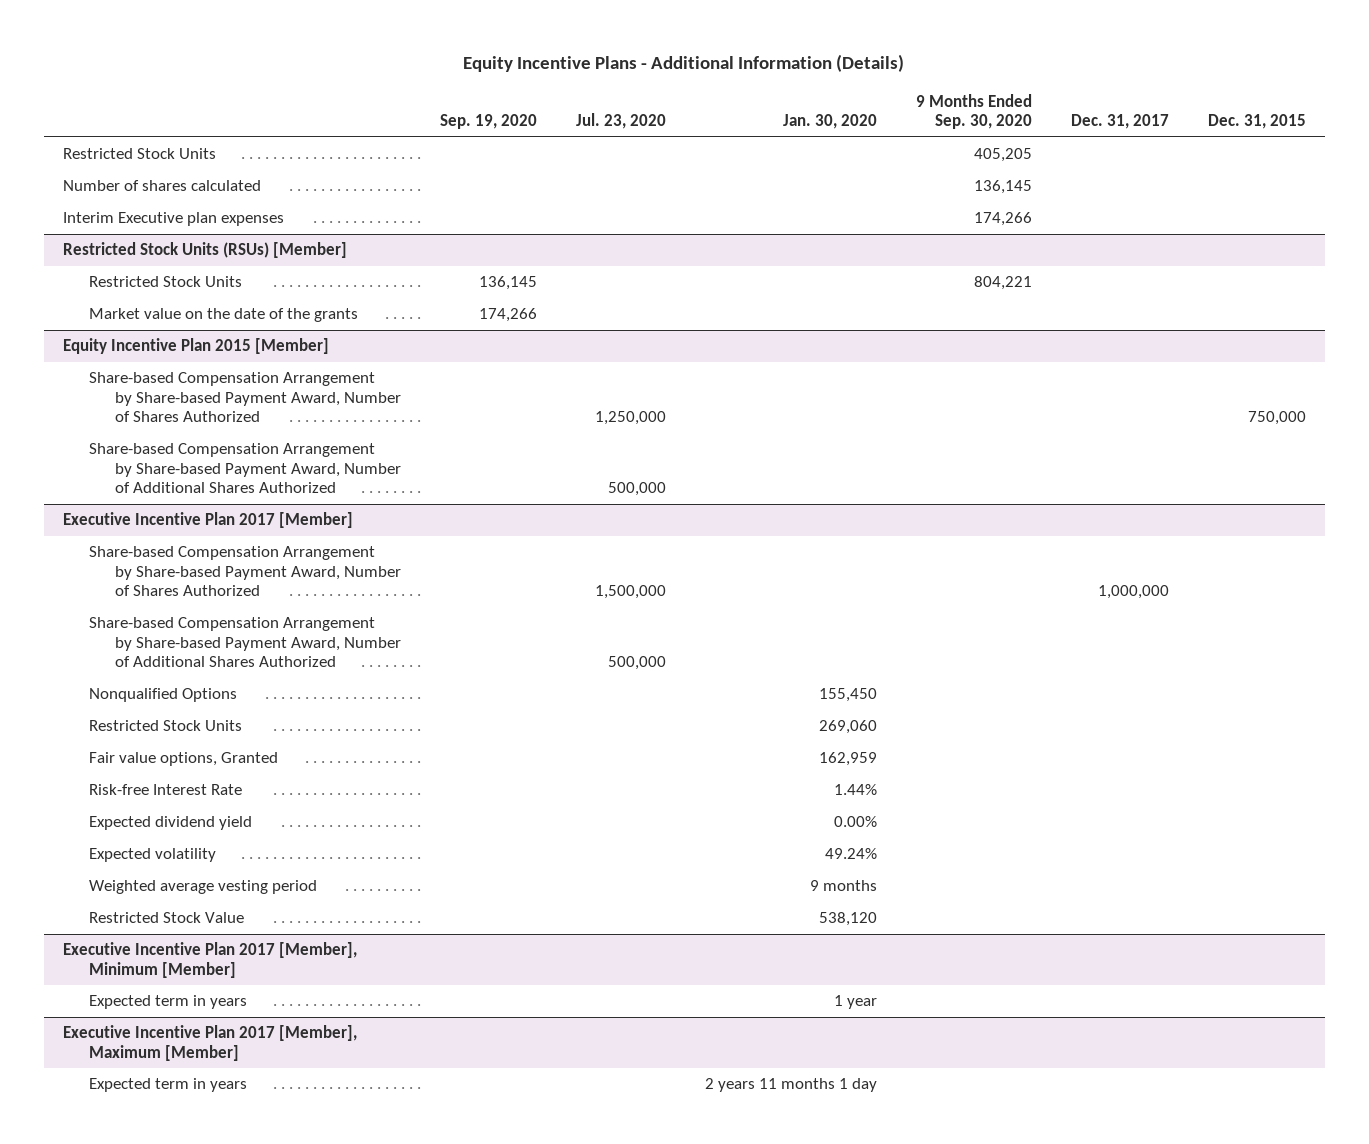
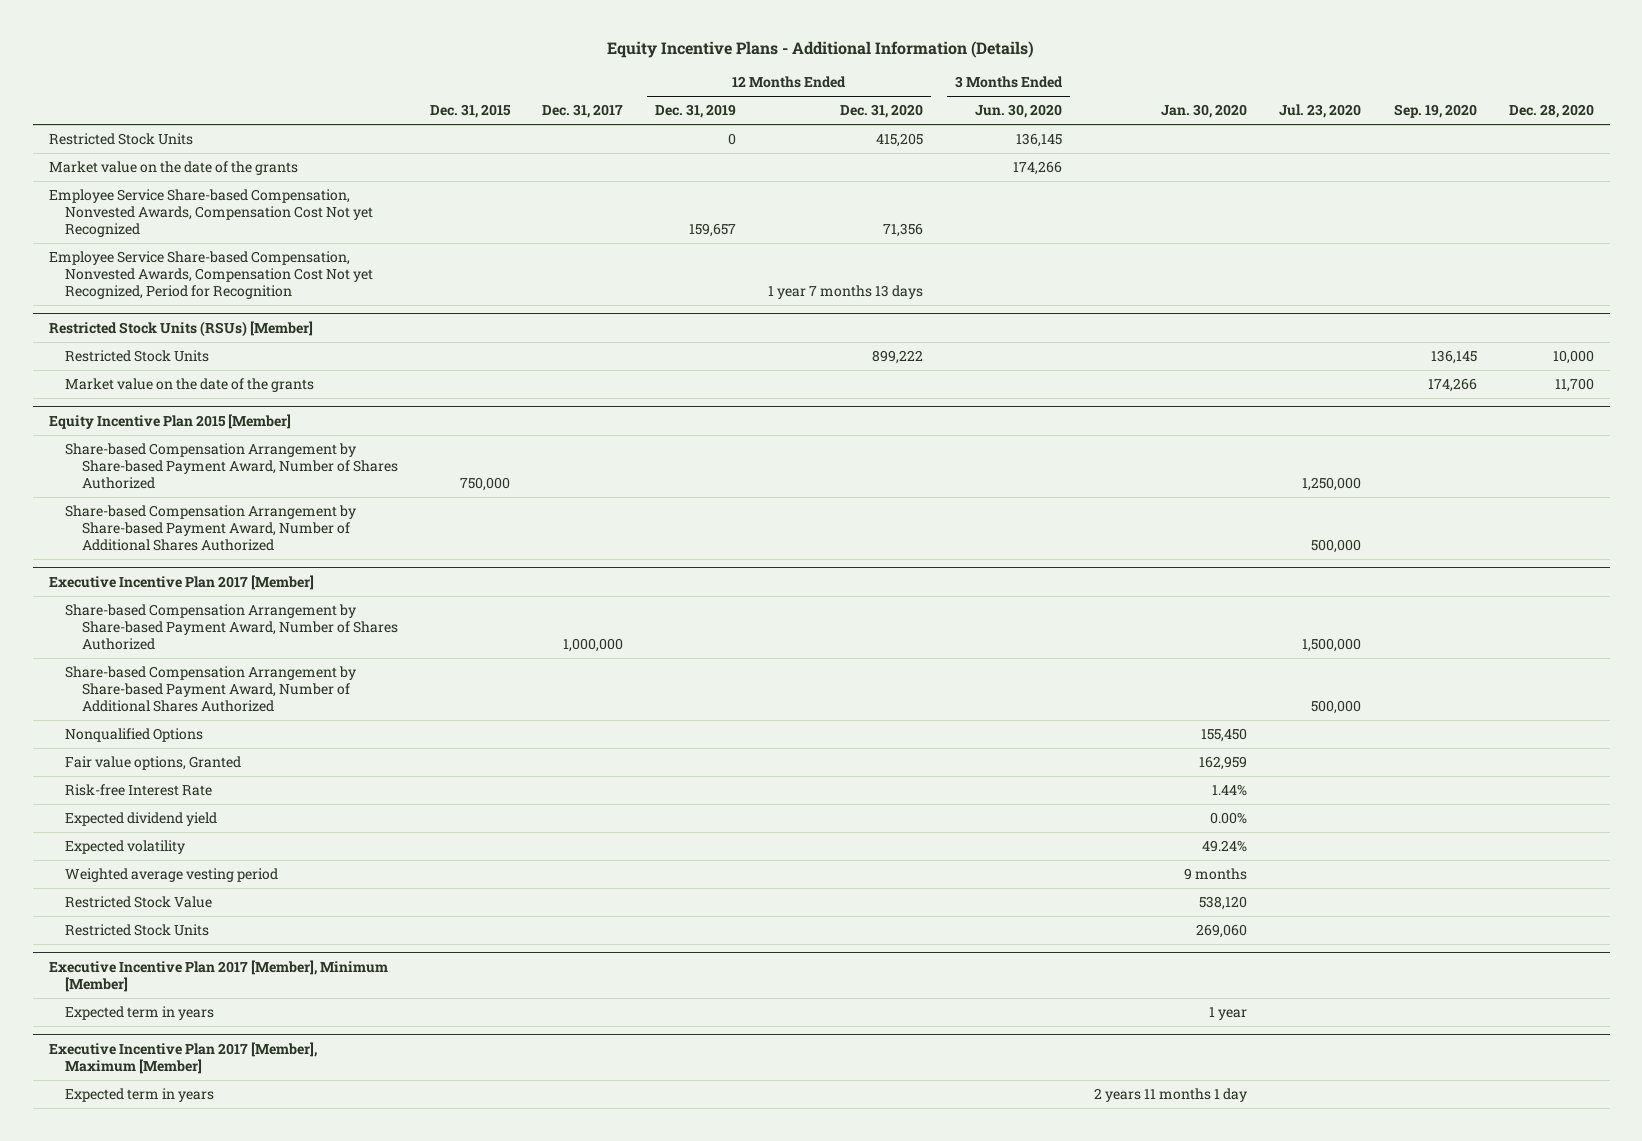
- | Sep. 19, 2020 | Jul. 23, 2020 | Jan. 30, 2020 | 9 Months Ended Sep. 30, 2020 | Dec. 31, 2017 | Dec. 31, 2015
+ | Dec. 31, 2015 | Dec. 31, 2017 | 12 Months Ended Dec. 31, 2019 | 12 Months Ended Dec. 31, 2020 | 3 Months Ended Jun. 30, 2020 | Jan. 30, 2020 | Jul. 23, 2020 | Sep. 19, 2020 | Dec. 28, 2020
- Number of shares calculated | | | | 136,145 | |
- Interim Executive plan expenses | | | | 174,266 | |
+ Market value on the date of the grants | | | | | 174,266 | | | |
+ Employee Service Share-based Compensation, Nonvested Awards, Compensation Cost Not yet Recognized | | | 159,657 | 71,356 | | | | |
+ Employee Service Share-based Compensation, Nonvested Awards, Compensation Cost Not yet Recognized, Period for Recognition | | | | 1 year 7 months 13 days | | | | |
@ Executive Incentive Plan 2017 [Member]
moved down: Restricted Stock Units | | | | | | 269,060 | | |

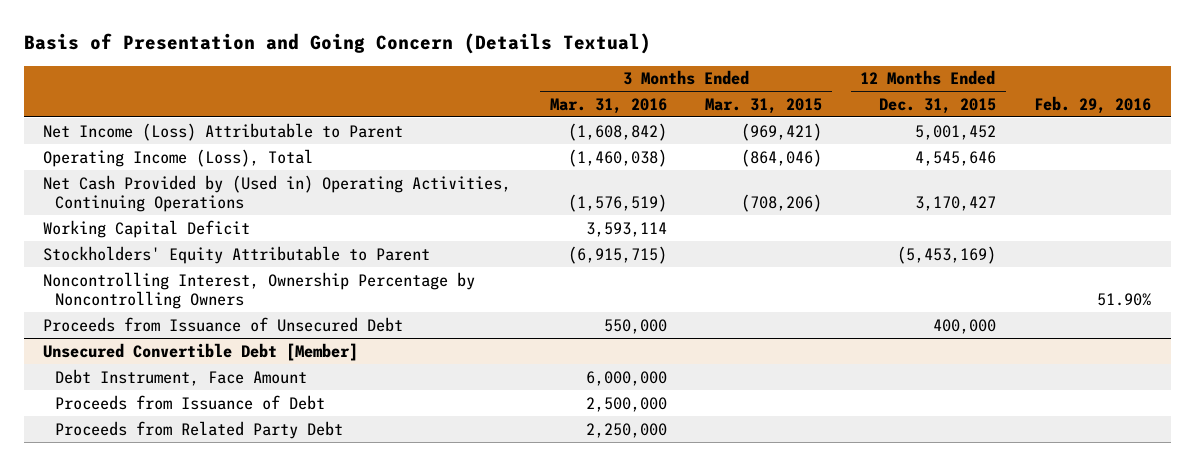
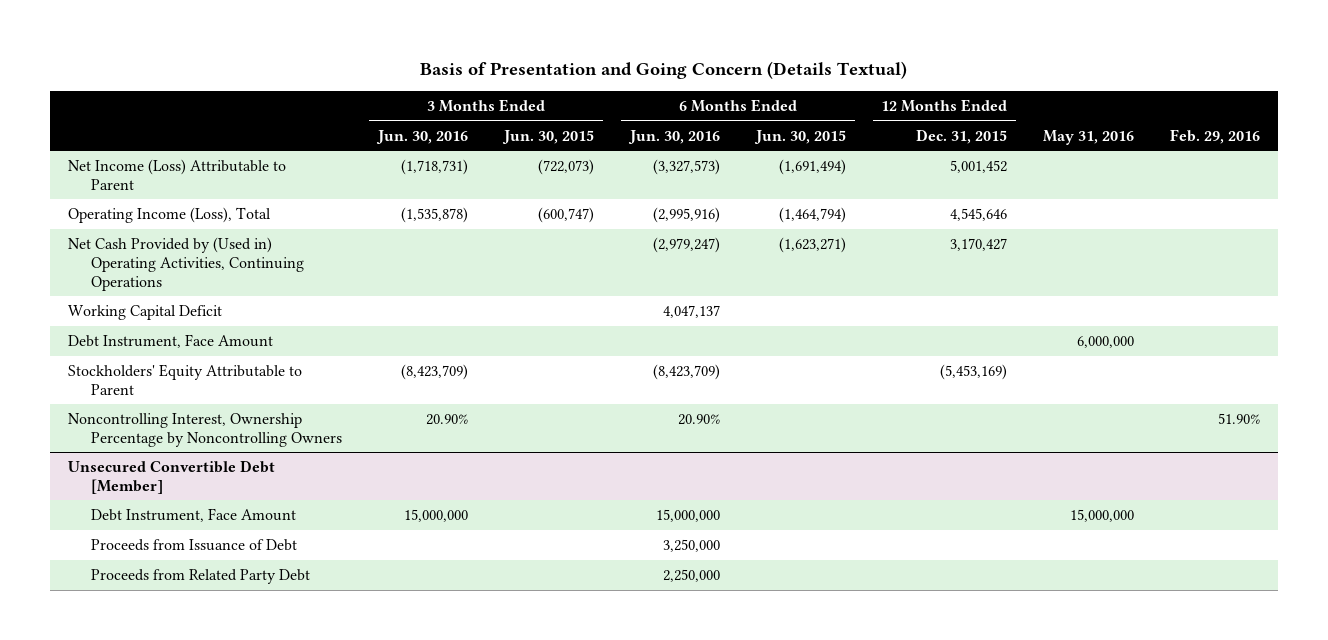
- | 3 Months Ended Mar. 31, 2016 | 3 Months Ended Mar. 31, 2015 | 12 Months Ended Dec. 31, 2015 | Feb. 29, 2016
+ | 3 Months Ended Jun. 30, 2016 | 3 Months Ended Jun. 30, 2015 | 6 Months Ended Jun. 30, 2016 | 6 Months Ended Jun. 30, 2015 | 12 Months Ended Dec. 31, 2015 | May 31, 2016 | Feb. 29, 2016
+ Debt Instrument, Face Amount | | | | | | 6,000,000 |
- Proceeds from Issuance of Unsecured Debt | 550,000 | | 400,000 |

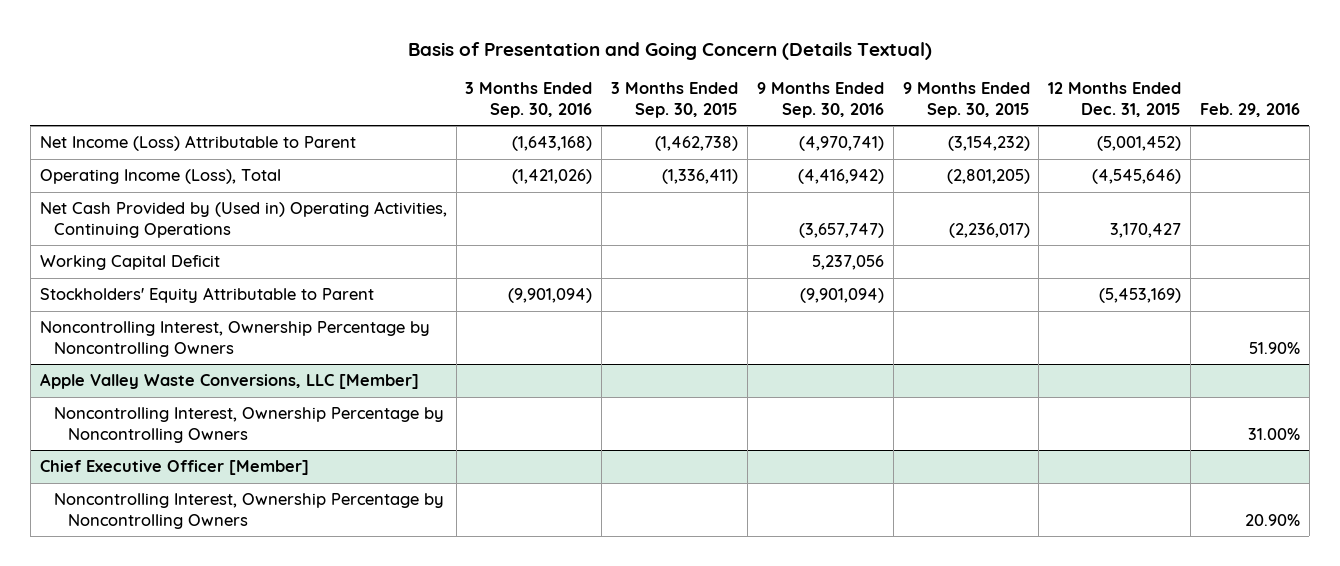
- | 3 Months Ended Jun. 30, 2016 | 3 Months Ended Jun. 30, 2015 | 6 Months Ended Jun. 30, 2016 | 6 Months Ended Jun. 30, 2015 | 12 Months Ended Dec. 31, 2015 | May 31, 2016 | Feb. 29, 2016
+ | 3 Months Ended Sep. 30, 2016 | 3 Months Ended Sep. 30, 2015 | 9 Months Ended Sep. 30, 2016 | 9 Months Ended Sep. 30, 2015 | 12 Months Ended Dec. 31, 2015 | Feb. 29, 2016
- Net Income (Loss) Attributable to Parent | (1,718,731) | (722,073) | (3,327,573) | (1,691,494) | 5,001,452 | |
- Operating Income (Loss), Total | (1,535,878) | (600,747) | (2,995,916) | (1,464,794) | 4,545,646 | |
+ Net Income (Loss) Attributable to Parent | (1,643,168) | (1,462,738) | (4,970,741) | (3,154,232) | (5,001,452) |
+ Operating Income (Loss), Total | (1,421,026) | (1,336,411) | (4,416,942) | (2,801,205) | (4,545,646) |
- Debt Instrument, Face Amount | | | | | | 6,000,000 |
- Unsecured Convertible Debt [Member]
- Debt Instrument, Face Amount | 15,000,000 | | 15,000,000 | | | 15,000,000 |
- Proceeds from Issuance of Debt | | | 3,250,000 | | | |
- Proceeds from Related Party Debt | | | 2,250,000 | | | |
+ Apple Valley Waste Conversions, LLC [Member]
+ Noncontrolling Interest, Ownership Percentage by Noncontrolling Owners | | | | | | 31.00%
+ Chief Executive Officer [Member]
+ Noncontrolling Interest, Ownership Percentage by Noncontrolling Owners | | | | | | 20.90%

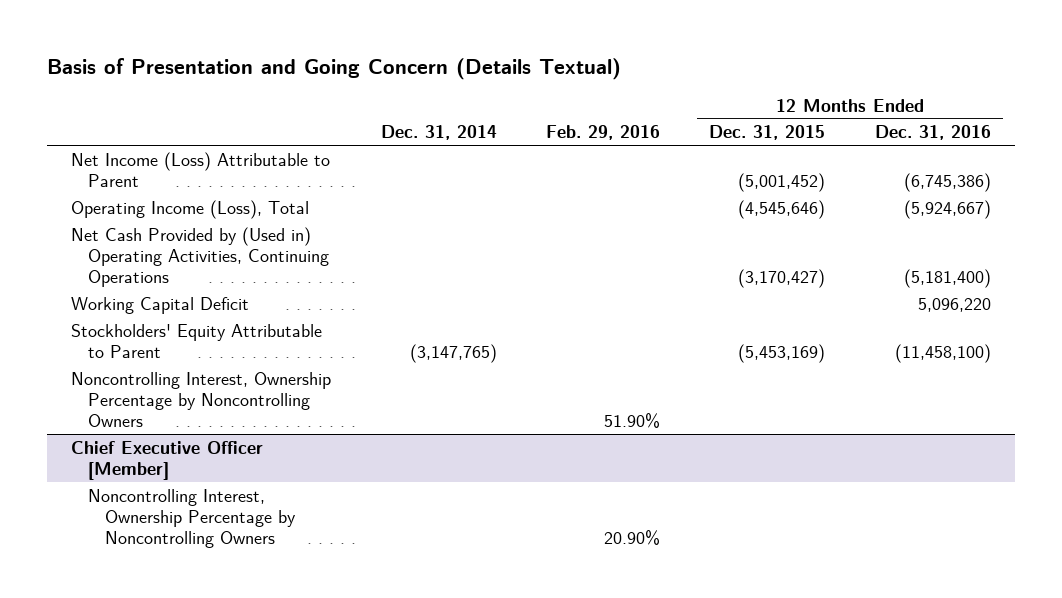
- | 3 Months Ended Sep. 30, 2016 | 3 Months Ended Sep. 30, 2015 | 9 Months Ended Sep. 30, 2016 | 9 Months Ended Sep. 30, 2015 | 12 Months Ended Dec. 31, 2015 | Feb. 29, 2016
+ | Dec. 31, 2014 | Feb. 29, 2016 | 12 Months Ended Dec. 31, 2015 | 12 Months Ended Dec. 31, 2016
- Net Cash Provided by (Used in) Operating Activities, Continuing Operations | | | (3,657,747) | (2,236,017) | 3,170,427 |
+ Net Cash Provided by (Used in) Operating Activities, Continuing Operations | | | (3,170,427) | (5,181,400)
- Apple Valley Waste Conversions, LLC [Member]
- Noncontrolling Interest, Ownership Percentage by Noncontrolling Owners | | | | | | 31.00%

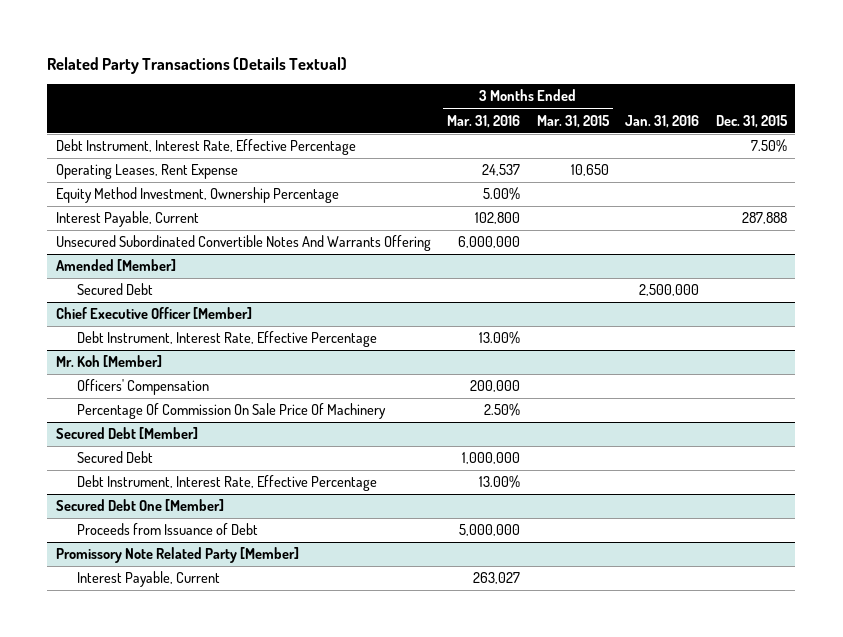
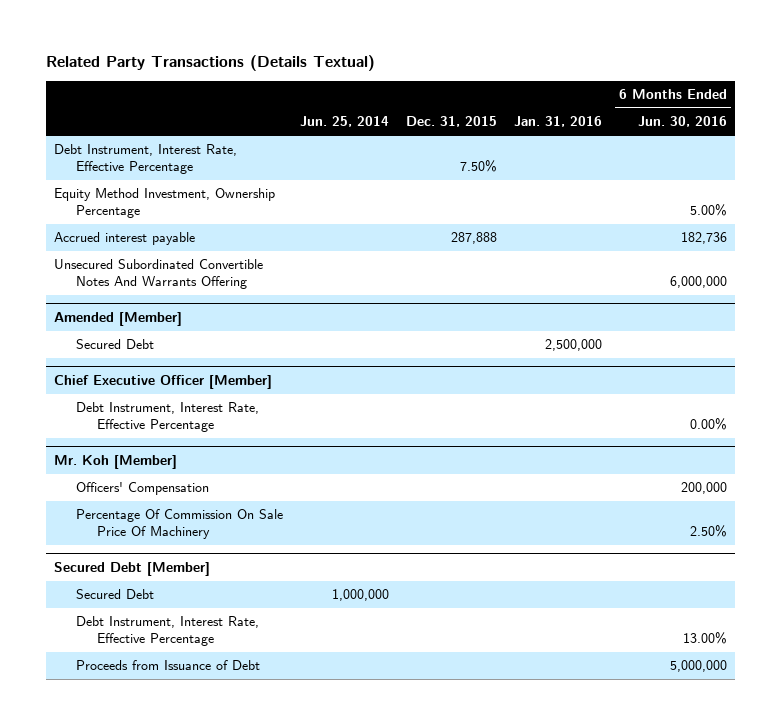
- | 3 Months Ended Mar. 31, 2016 | 3 Months Ended Mar. 31, 2015 | Jan. 31, 2016 | Dec. 31, 2015
+ | Jun. 25, 2014 | Dec. 31, 2015 | Jan. 31, 2016 | 6 Months Ended Jun. 30, 2016
- Operating Leases, Rent Expense | 24,537 | 10,650 | |
- Interest Payable, Current | 102,800 | | | 287,888
+ Accrued interest payable | | 287,888 | | 182,736
- Secured Debt One [Member]
- Proceeds from Issuance of Debt | 5,000,000 | | |
- Promissory Note Related Party [Member]
- Interest Payable, Current | 263,027 | | |
@ Secured Debt [Member]
+ Proceeds from Issuance of Debt | | | | 5,000,000

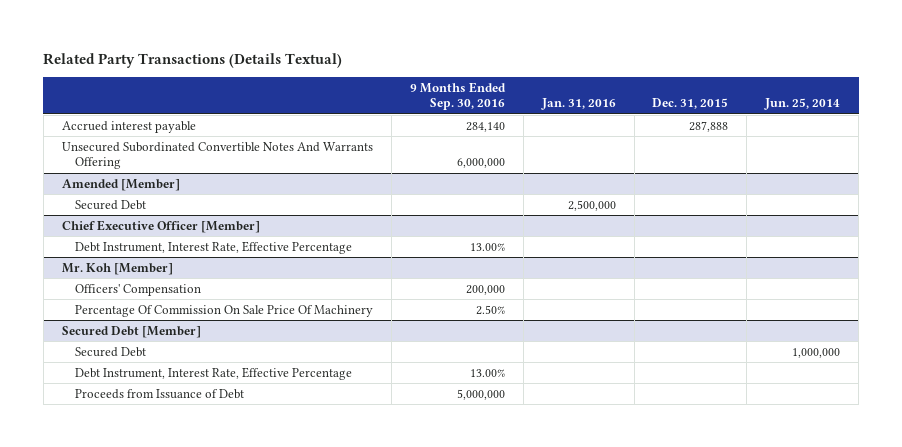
- | Jun. 25, 2014 | Dec. 31, 2015 | Jan. 31, 2016 | 6 Months Ended Jun. 30, 2016
+ | 9 Months Ended Sep. 30, 2016 | Jan. 31, 2016 | Dec. 31, 2015 | Jun. 25, 2014
- Debt Instrument, Interest Rate, Effective Percentage | | 7.50% | |
- Equity Method Investment, Ownership Percentage | | | | 5.00%

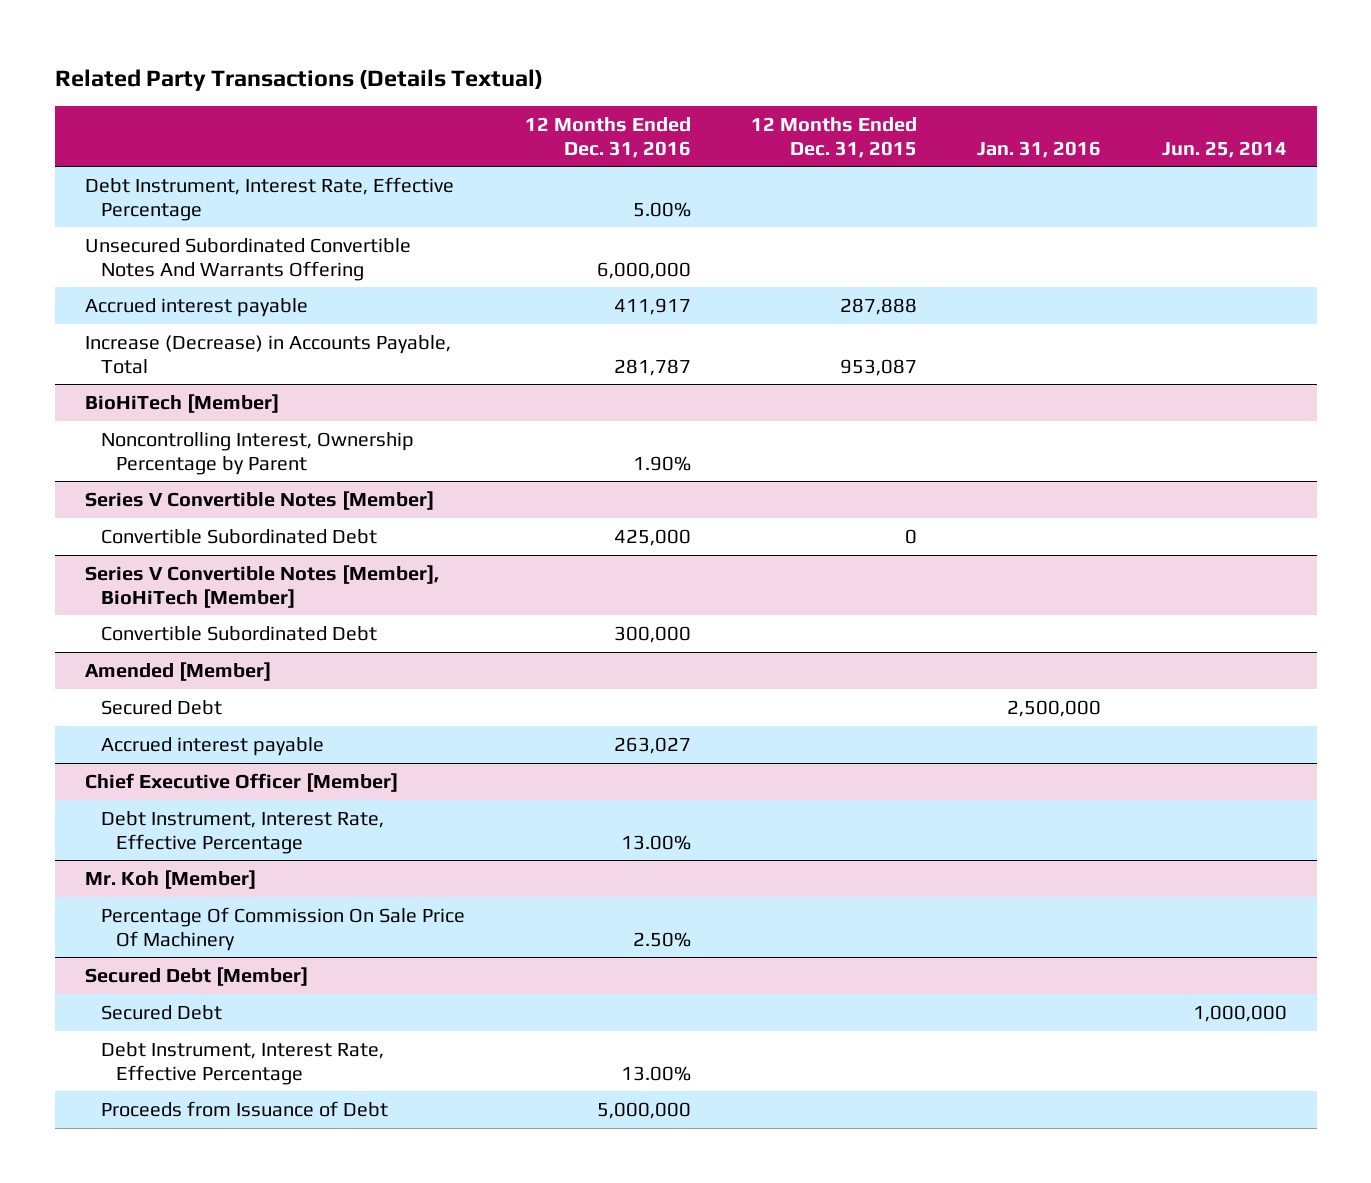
- | 9 Months Ended Sep. 30, 2016 | Jan. 31, 2016 | Dec. 31, 2015 | Jun. 25, 2014
+ | 12 Months Ended Dec. 31, 2016 | 12 Months Ended Dec. 31, 2015 | Jan. 31, 2016 | Jun. 25, 2014
+ Debt Instrument, Interest Rate, Effective Percentage | 5.00% | | |
moved down: Accrued interest payable | 411,917 | 287,888 | |
+ Increase (Decrease) in Accounts Payable, Total | 281,787 | 953,087 | |
+ BioHiTech [Member]
+ Noncontrolling Interest, Ownership Percentage by Parent | 1.90% | | |
+ Series V Convertible Notes [Member]
+ Convertible Subordinated Debt | 425,000 | 0 | |
+ Series V Convertible Notes [Member], BioHiTech [Member]
+ Convertible Subordinated Debt | 300,000 | | |
@ Amended [Member]
+ Accrued interest payable | 263,027 | | |
@ Mr. Koh [Member]
- Officers' Compensation | 200,000 | | |

